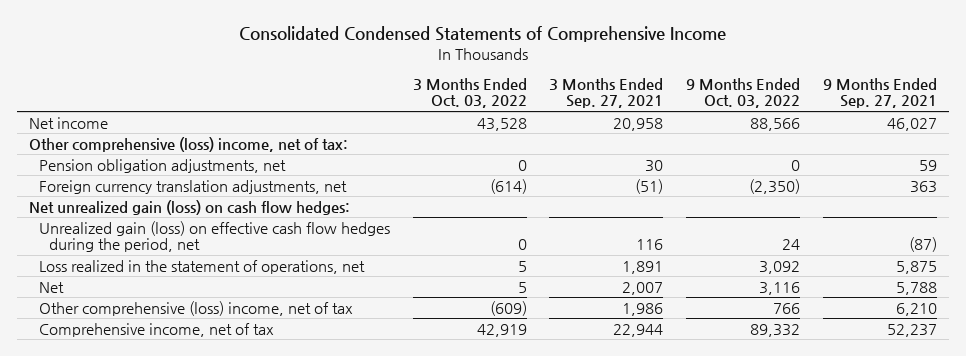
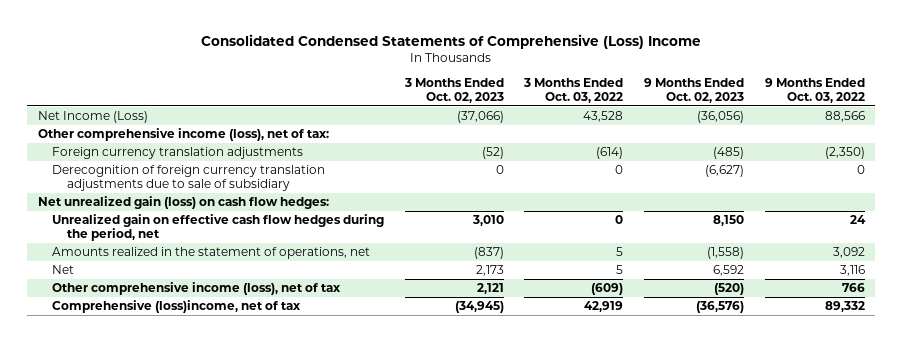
- Consolidated Condensed Statements of Comprehensive Income
+ Consolidated Condensed Statements of Comprehensive (Loss) Income
- | 3 Months Ended Oct. 03, 2022 | 3 Months Ended Sep. 27, 2021 | 9 Months Ended Oct. 03, 2022 | 9 Months Ended Sep. 27, 2021
+ | 3 Months Ended Oct. 02, 2023 | 3 Months Ended Oct. 03, 2022 | 9 Months Ended Oct. 02, 2023 | 9 Months Ended Oct. 03, 2022
- Net income | 43,528 | 20,958 | 88,566 | 46,027
- Other comprehensive (loss) income, net of tax:
- Pension obligation adjustments, net | 0 | 30 | 0 | 59
- Foreign currency translation adjustments, net | (614) | (51) | (2,350) | 363
+ Net Income (Loss) | (37,066) | 43,528 | (36,056) | 88,566
+ Other comprehensive income (loss), net of tax:
+ Foreign currency translation adjustments | (52) | (614) | (485) | (2,350)
+ Derecognition of foreign currency translation adjustments due to sale of subsidiary | 0 | 0 | (6,627) | 0
- Unrealized gain (loss) on effective cash flow hedges during the period, net | 0 | 116 | 24 | (87)
- Loss realized in the statement of operations, net | 5 | 1,891 | 3,092 | 5,875
+ Unrealized gain on effective cash flow hedges during the period, net | 3,010 | 0 | 8,150 | 24
+ Amounts realized in the statement of operations, net | (837) | 5 | (1,558) | 3,092
- Other comprehensive (loss) income, net of tax | (609) | 1,986 | 766 | 6,210
- Comprehensive income, net of tax | 42,919 | 22,944 | 89,332 | 52,237
+ Other comprehensive income (loss), net of tax | 2,121 | (609) | (520) | 766
+ Comprehensive (loss)income, net of tax | (34,945) | 42,919 | (36,576) | 89,332

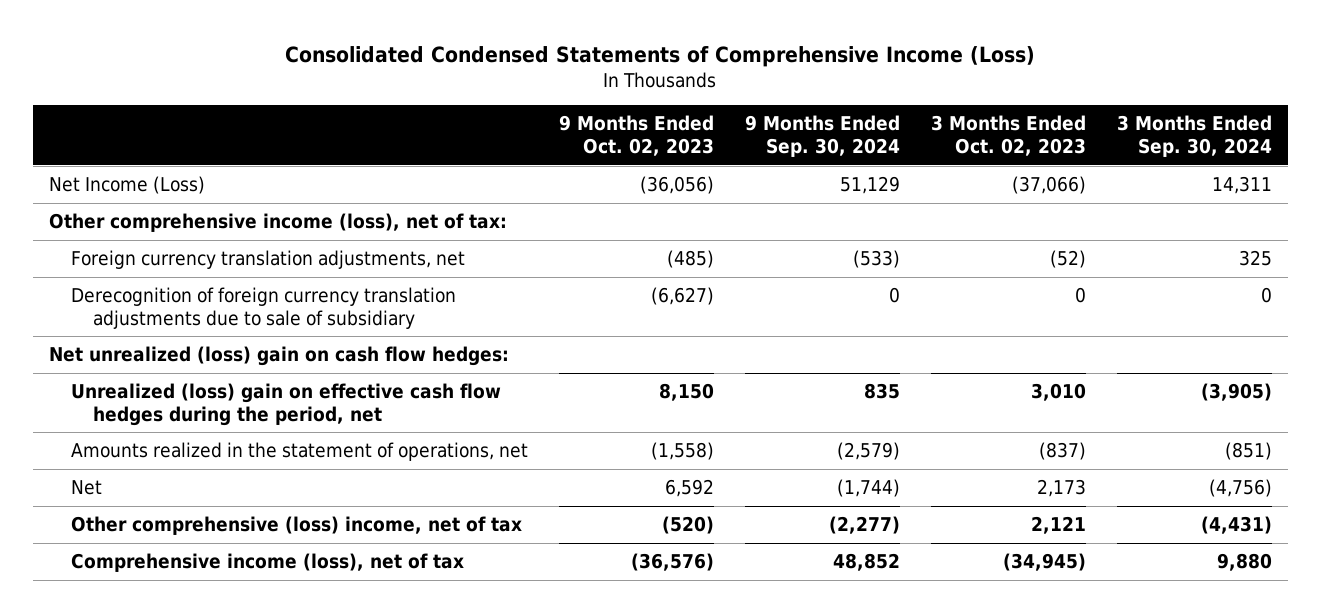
- Consolidated Condensed Statements of Comprehensive (Loss) Income
+ Consolidated Condensed Statements of Comprehensive Income (Loss)
- | 3 Months Ended Oct. 02, 2023 | 3 Months Ended Oct. 03, 2022 | 9 Months Ended Oct. 02, 2023 | 9 Months Ended Oct. 03, 2022
+ | 9 Months Ended Oct. 02, 2023 | 9 Months Ended Sep. 30, 2024 | 3 Months Ended Oct. 02, 2023 | 3 Months Ended Sep. 30, 2024
- Foreign currency translation adjustments | (52) | (614) | (485) | (2,350)
+ Foreign currency translation adjustments, net | (485) | (533) | (52) | 325
- Net unrealized gain (loss) on cash flow hedges:
- Unrealized gain on effective cash flow hedges during the period, net | 3,010 | 0 | 8,150 | 24
+ Net unrealized (loss) gain on cash flow hedges:
+ Unrealized (loss) gain on effective cash flow hedges during the period, net | 8,150 | 835 | 3,010 | (3,905)
- Other comprehensive income (loss), net of tax | 2,121 | (609) | (520) | 766
- Comprehensive (loss)income, net of tax | (34,945) | 42,919 | (36,576) | 89,332
+ Other comprehensive (loss) income, net of tax | (520) | (2,277) | 2,121 | (4,431)
+ Comprehensive income (loss), net of tax | (36,576) | 48,852 | (34,945) | 9,880

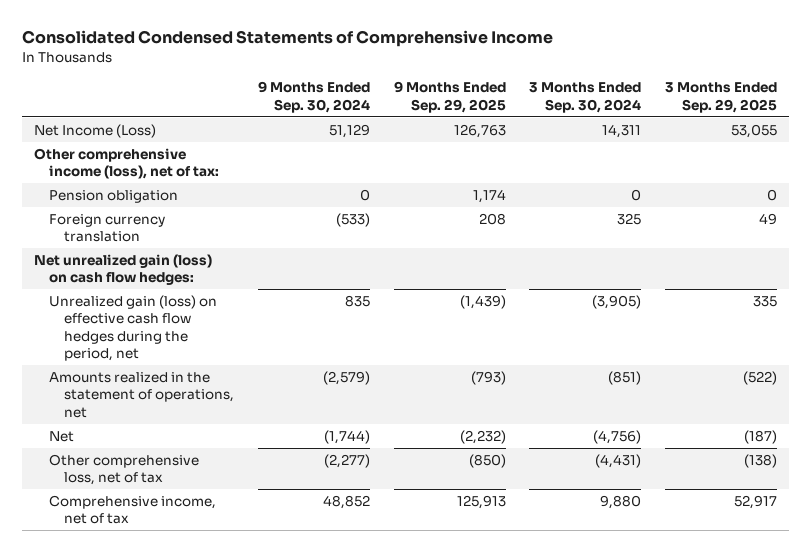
- Consolidated Condensed Statements of Comprehensive Income (Loss)
+ Consolidated Condensed Statements of Comprehensive Income
- | 9 Months Ended Oct. 02, 2023 | 9 Months Ended Sep. 30, 2024 | 3 Months Ended Oct. 02, 2023 | 3 Months Ended Sep. 30, 2024
+ | 9 Months Ended Sep. 30, 2024 | 9 Months Ended Sep. 29, 2025 | 3 Months Ended Sep. 30, 2024 | 3 Months Ended Sep. 29, 2025
- Foreign currency translation adjustments, net | (485) | (533) | (52) | 325
- Derecognition of foreign currency translation adjustments due to sale of subsidiary | (6,627) | 0 | 0 | 0
- Net unrealized (loss) gain on cash flow hedges:
- Unrealized (loss) gain on effective cash flow hedges during the period, net | 8,150 | 835 | 3,010 | (3,905)
+ Pension obligation | 0 | 1,174 | 0 | 0
+ Foreign currency translation | (533) | 208 | 325 | 49
+ Net unrealized gain (loss) on cash flow hedges:
+ Unrealized gain (loss) on effective cash flow hedges during the period, net | 835 | (1,439) | (3,905) | 335
- Other comprehensive (loss) income, net of tax | (520) | (2,277) | 2,121 | (4,431)
- Comprehensive income (loss), net of tax | (36,576) | 48,852 | (34,945) | 9,880
+ Other comprehensive loss, net of tax | (2,277) | (850) | (4,431) | (138)
+ Comprehensive income, net of tax | 48,852 | 125,913 | 9,880 | 52,917

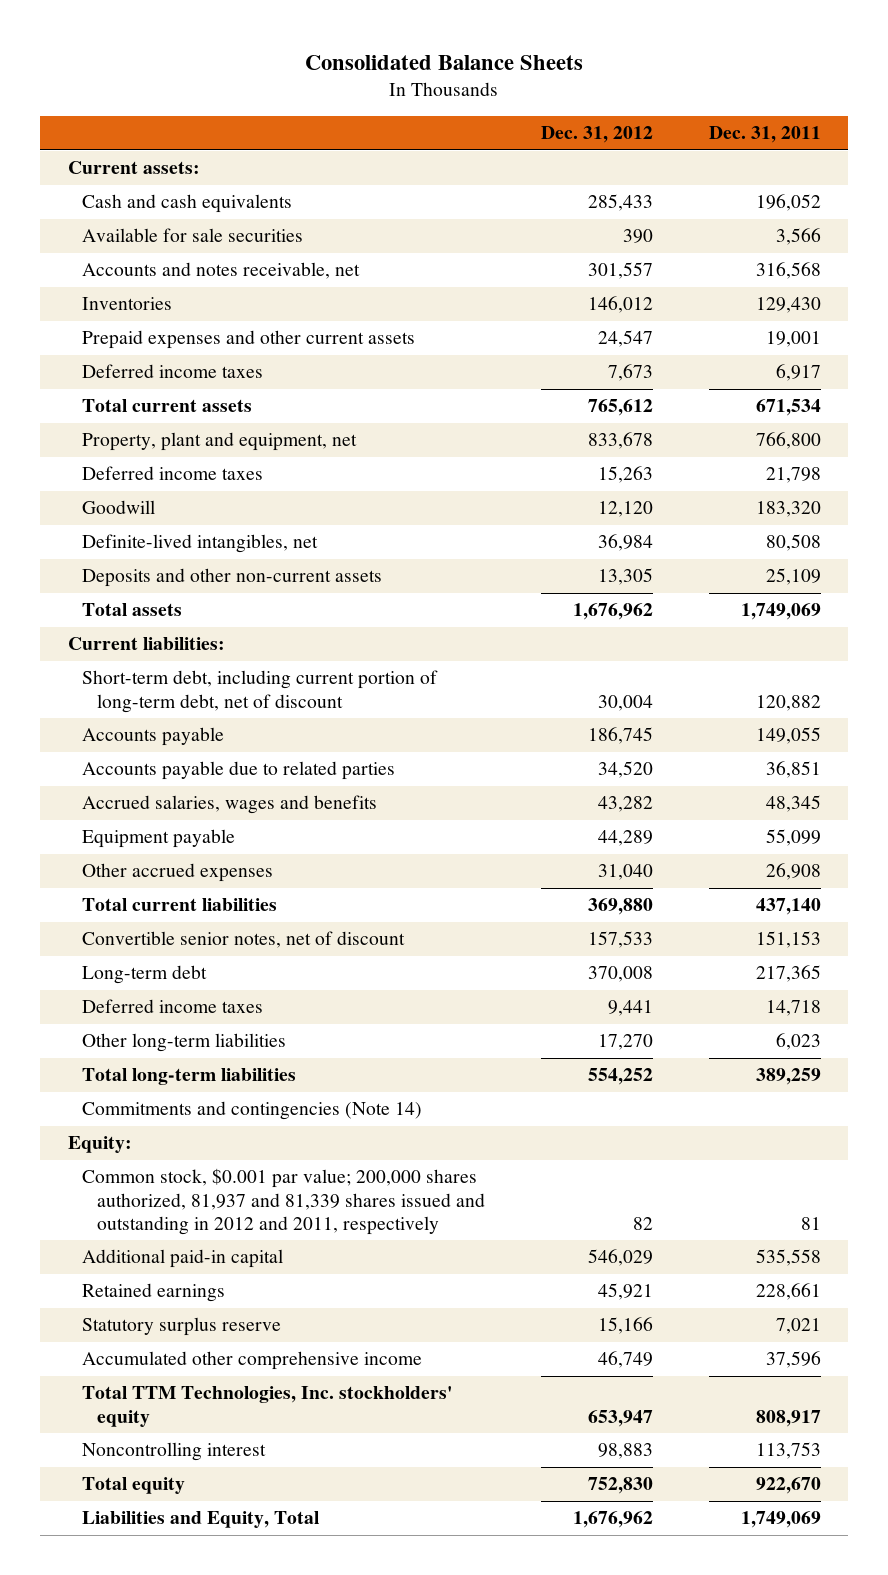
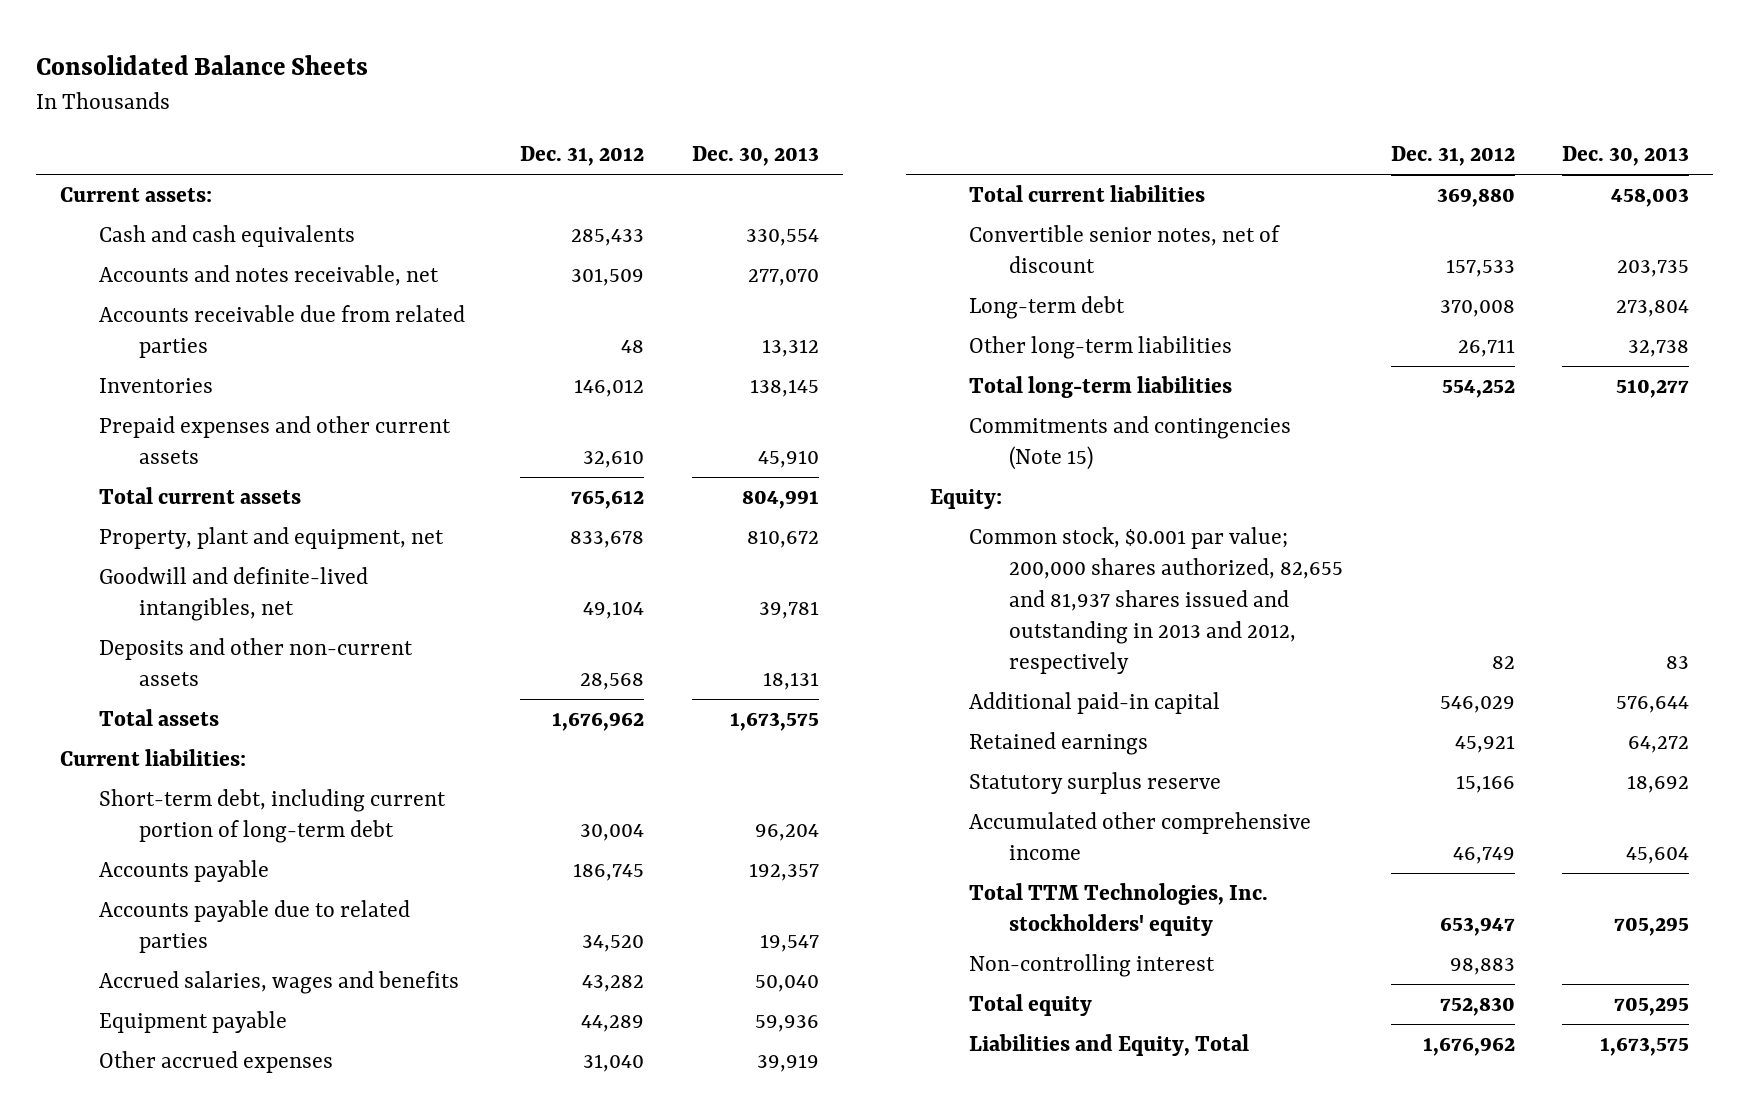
- | Dec. 31, 2012 | Dec. 31, 2011
+ | Dec. 31, 2012 | Dec. 30, 2013
- Available for sale securities | 390 | 3,566
- Accounts and notes receivable, net | 301,557 | 316,568
+ Accounts and notes receivable, net | 301,509 | 277,070
+ Accounts receivable due from related parties | 48 | 13,312
- Prepaid expenses and other current assets | 24,547 | 19,001
- Deferred income taxes | 7,673 | 6,917
+ Prepaid expenses and other current assets | 32,610 | 45,910
- Deferred income taxes | 15,263 | 21,798
- Goodwill | 12,120 | 183,320
- Definite-lived intangibles, net | 36,984 | 80,508
- Deposits and other non-current assets | 13,305 | 25,109
+ Goodwill and definite-lived intangibles, net | 49,104 | 39,781
+ Deposits and other non-current assets | 28,568 | 18,131
- Short-term debt, including current portion of long-term debt, net of discount | 30,004 | 120,882
+ Short-term debt, including current portion of long-term debt | 30,004 | 96,204
- Deferred income taxes | 9,441 | 14,718
- Other long-term liabilities | 17,270 | 6,023
+ Other long-term liabilities | 26,711 | 32,738
- Commitments and contingencies (Note 14)
+ Commitments and contingencies (Note 15)
- Common stock, $0.001 par value; 200,000 shares authorized, 81,937 and 81,339 shares issued and outstanding in 2012 and 2011, respectively | 82 | 81
+ Common stock, $0.001 par value; 200,000 shares authorized, 82,655 and 81,937 shares issued and outstanding in 2013 and 2012, respectively | 82 | 83
- Noncontrolling interest | 98,883 | 113,753
+ Non-controlling interest | 98,883 |

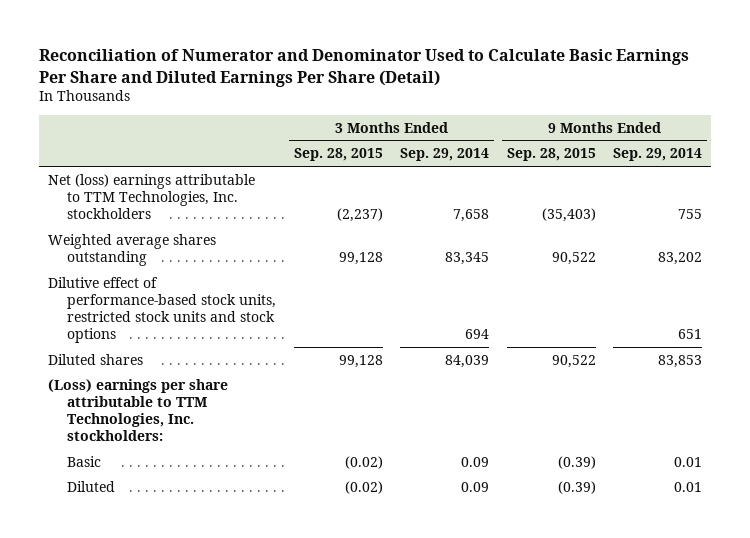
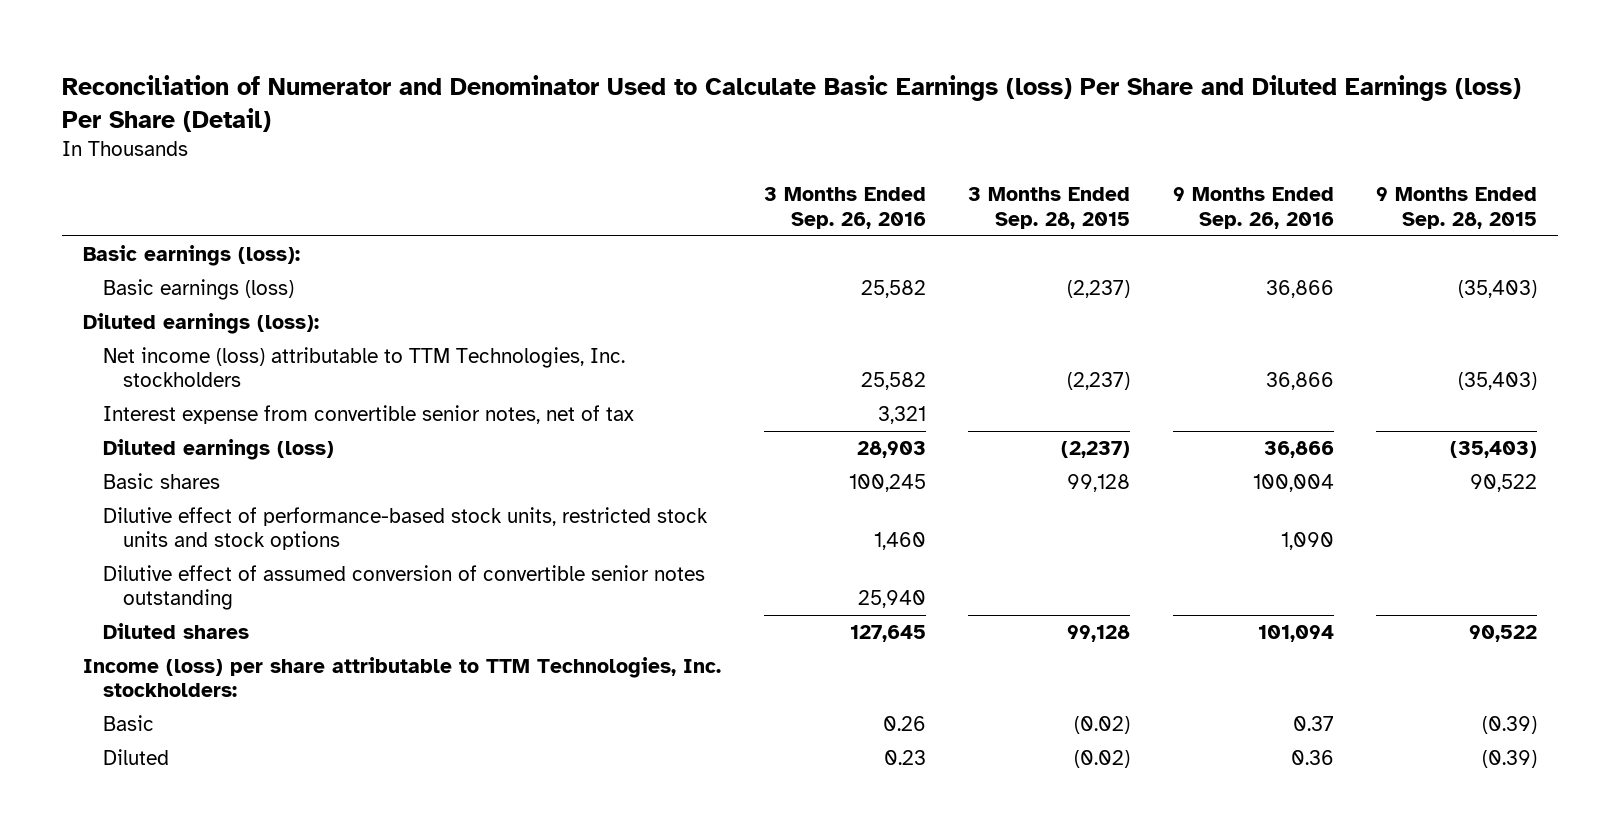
- Reconciliation of Numerator and Denominator Used to Calculate Basic Earnings Per Share and Diluted Earnings Per Share (Detail)
+ Reconciliation of Numerator and Denominator Used to Calculate Basic Earnings (loss) Per Share and Diluted Earnings (loss) Per Share (Detail)
- | 3 Months Ended Sep. 28, 2015 | 3 Months Ended Sep. 29, 2014 | 9 Months Ended Sep. 28, 2015 | 9 Months Ended Sep. 29, 2014
+ | 3 Months Ended Sep. 26, 2016 | 3 Months Ended Sep. 28, 2015 | 9 Months Ended Sep. 26, 2016 | 9 Months Ended Sep. 28, 2015
- Net (loss) earnings attributable to TTM Technologies, Inc. stockholders | (2,237) | 7,658 | (35,403) | 755
- Weighted average shares outstanding | 99,128 | 83,345 | 90,522 | 83,202
+ Basic earnings (loss):
+ Basic earnings (loss) | 25,582 | (2,237) | 36,866 | (35,403)
+ Diluted earnings (loss):
+ Net income (loss) attributable to TTM Technologies, Inc. stockholders | 25,582 | (2,237) | 36,866 | (35,403)
+ Interest expense from convertible senior notes, net of tax | 3,321 | | |
+ Diluted earnings (loss) | 28,903 | (2,237) | 36,866 | (35,403)
+ Basic shares | 100,245 | 99,128 | 100,004 | 90,522
+ Dilutive effect of assumed conversion of convertible senior notes outstanding | 25,940 | | |
- (Loss) earnings per share attributable to TTM Technologies, Inc. stockholders:
+ Income (loss) per share attributable to TTM Technologies, Inc. stockholders:

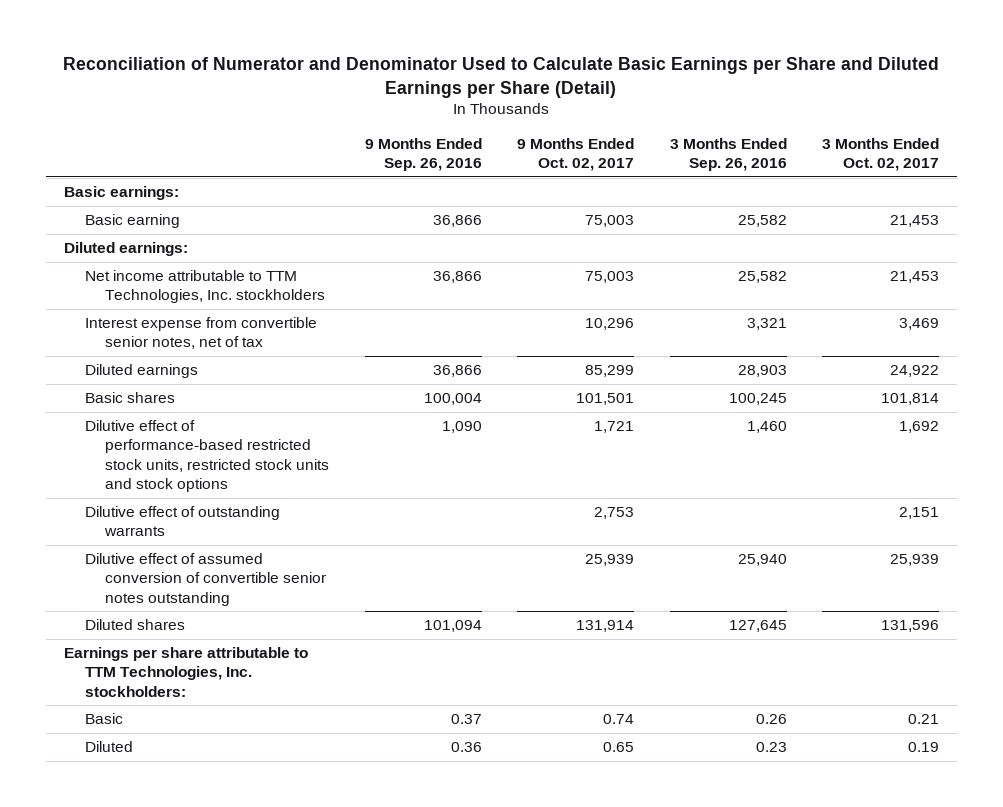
- Reconciliation of Numerator and Denominator Used to Calculate Basic Earnings (loss) Per Share and Diluted Earnings (loss) Per Share (Detail)
+ Reconciliation of Numerator and Denominator Used to Calculate Basic Earnings per Share and Diluted Earnings per Share (Detail)
- | 3 Months Ended Sep. 26, 2016 | 3 Months Ended Sep. 28, 2015 | 9 Months Ended Sep. 26, 2016 | 9 Months Ended Sep. 28, 2015
+ | 9 Months Ended Sep. 26, 2016 | 9 Months Ended Oct. 02, 2017 | 3 Months Ended Sep. 26, 2016 | 3 Months Ended Oct. 02, 2017
- Basic earnings (loss):
- Basic earnings (loss) | 25,582 | (2,237) | 36,866 | (35,403)
- Diluted earnings (loss):
- Net income (loss) attributable to TTM Technologies, Inc. stockholders | 25,582 | (2,237) | 36,866 | (35,403)
+ Basic earnings:
+ Basic earning | 36,866 | 75,003 | 25,582 | 21,453
+ Diluted earnings:
+ Net income attributable to TTM Technologies, Inc. stockholders | 36,866 | 75,003 | 25,582 | 21,453
- Diluted earnings (loss) | 28,903 | (2,237) | 36,866 | (35,403)
+ Diluted earnings | 36,866 | 85,299 | 28,903 | 24,922
- Dilutive effect of performance-based stock units, restricted stock units and stock options | 1,460 | | 1,090 |
+ Dilutive effect of performance-based restricted stock units, restricted stock units and stock options | 1,090 | 1,721 | 1,460 | 1,692
+ Dilutive effect of outstanding warrants | | 2,753 | | 2,151
- Income (loss) per share attributable to TTM Technologies, Inc. stockholders:
+ Earnings per share attributable to TTM Technologies, Inc. stockholders:

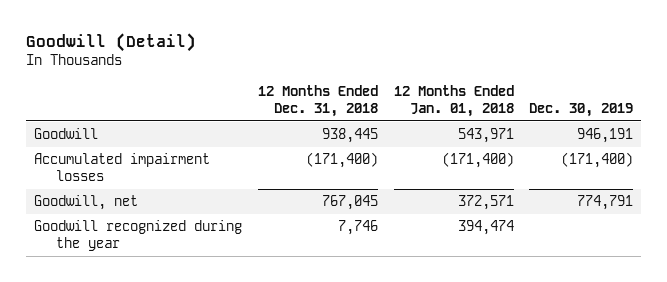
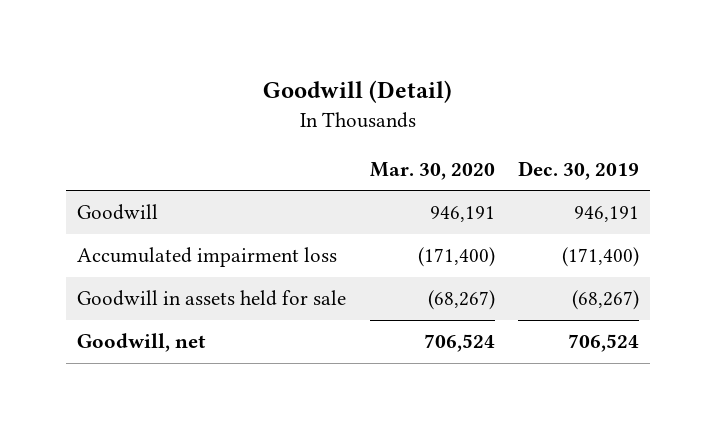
- | 12 Months Ended Dec. 31, 2018 | 12 Months Ended Jan. 01, 2018 | Dec. 30, 2019
+ | Mar. 30, 2020 | Dec. 30, 2019
- Accumulated impairment losses | (171,400) | (171,400) | (171,400)
- Goodwill, net | 767,045 | 372,571 | 774,791
- Goodwill recognized during the year | 7,746 | 394,474 |
+ Accumulated impairment loss | (171,400) | (171,400)
+ Goodwill in assets held for sale | (68,267) | (68,267)
+ Goodwill, net | 706,524 | 706,524

